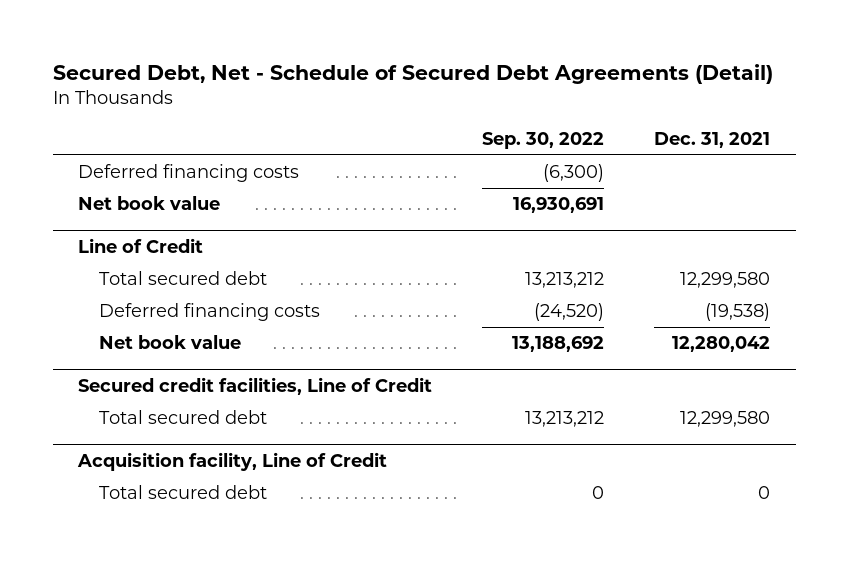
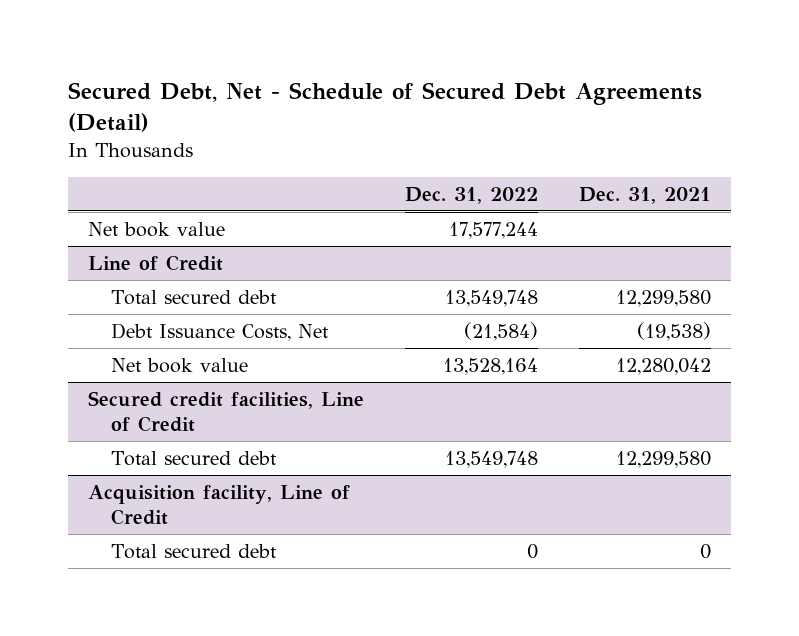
- | Sep. 30, 2022 | Dec. 31, 2021
+ | Dec. 31, 2022 | Dec. 31, 2021
- Deferred financing costs | (6,300) |
@ Line of Credit
- Deferred financing costs | (24,520) | (19,538)
+ Debt Issuance Costs, Net | (21,584) | (19,538)

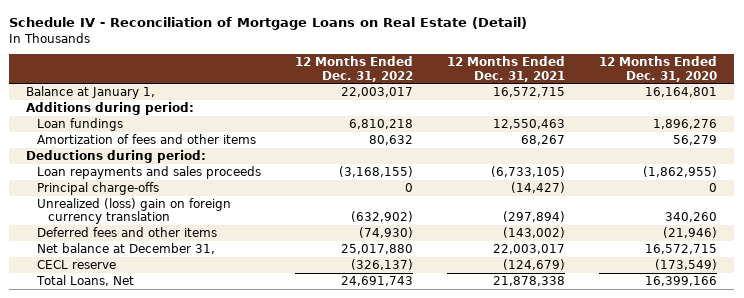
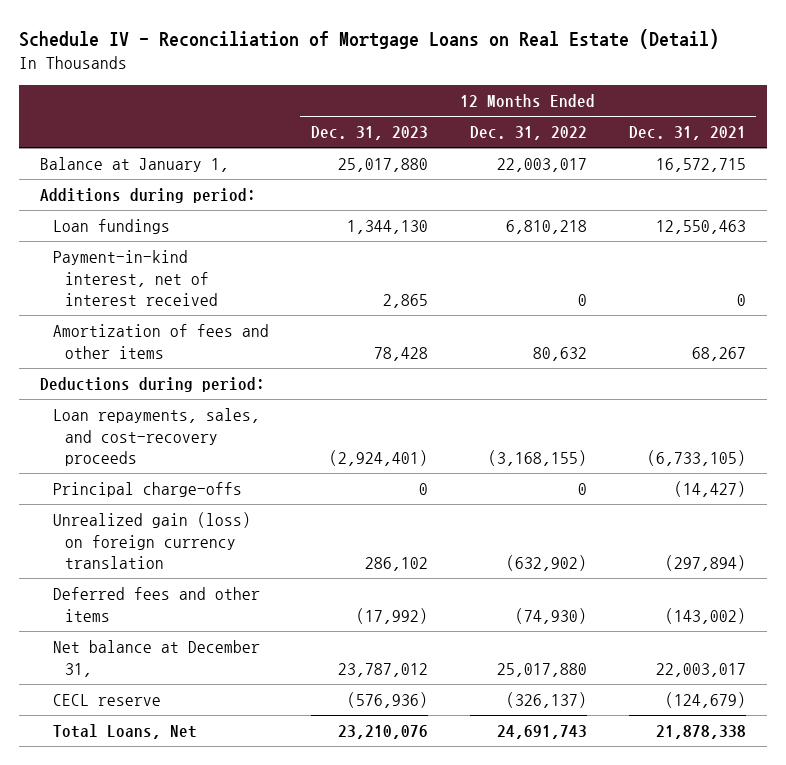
- | 12 Months Ended Dec. 31, 2022 | 12 Months Ended Dec. 31, 2021 | 12 Months Ended Dec. 31, 2020
+ | 12 Months Ended Dec. 31, 2023 | 12 Months Ended Dec. 31, 2022 | 12 Months Ended Dec. 31, 2021
+ Payment-in-kind interest, net of interest received | 2,865 | 0 | 0
- Loan repayments and sales proceeds | (3,168,155) | (6,733,105) | (1,862,955)
+ Loan repayments, sales, and cost-recovery proceeds | (2,924,401) | (3,168,155) | (6,733,105)
- Unrealized (loss) gain on foreign currency translation | (632,902) | (297,894) | 340,260
+ Unrealized gain (loss) on foreign currency translation | 286,102 | (632,902) | (297,894)

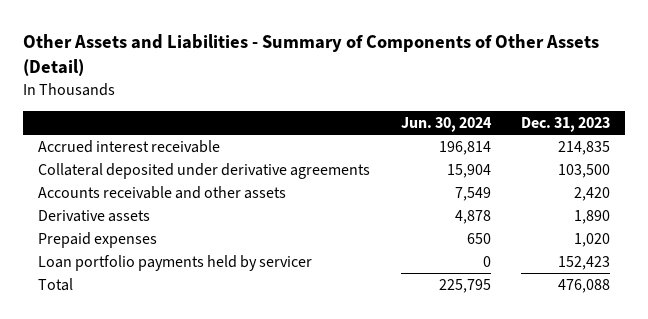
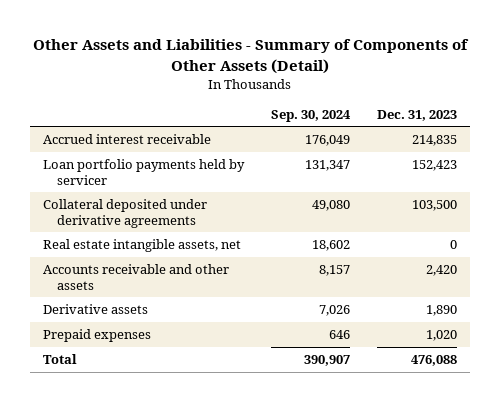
- | Jun. 30, 2024 | Dec. 31, 2023
+ | Sep. 30, 2024 | Dec. 31, 2023
moved up: Loan portfolio payments held by servicer | 131,347 | 152,423
+ Real estate intangible assets, net | 18,602 | 0

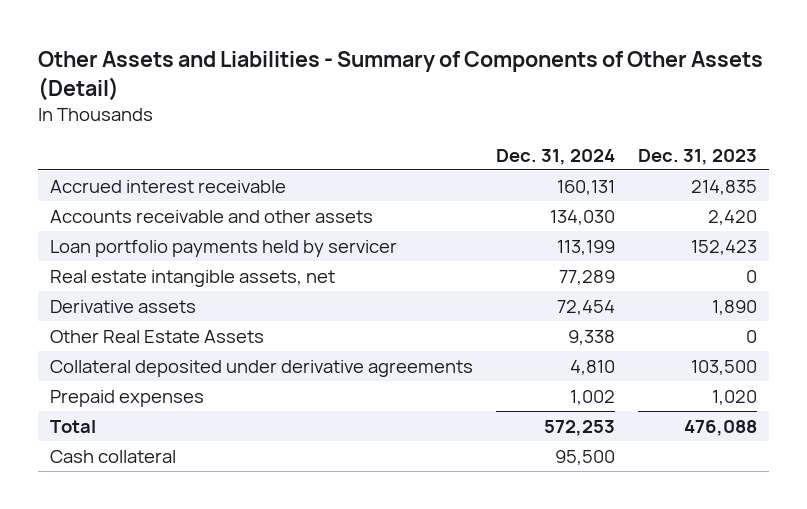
- | Sep. 30, 2024 | Dec. 31, 2023
+ | Dec. 31, 2024 | Dec. 31, 2023
moved up: Accounts receivable and other assets | 134,030 | 2,420
+ Other Real Estate Assets | 9,338 | 0
moved down: Collateral deposited under derivative agreements | 4,810 | 103,500
+ Cash collateral | 95,500 |

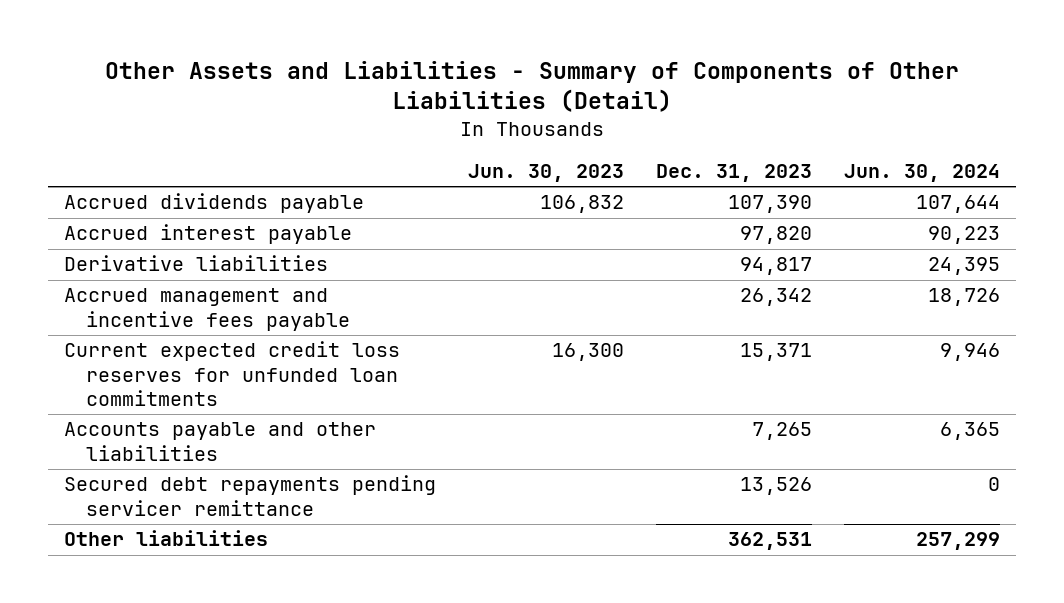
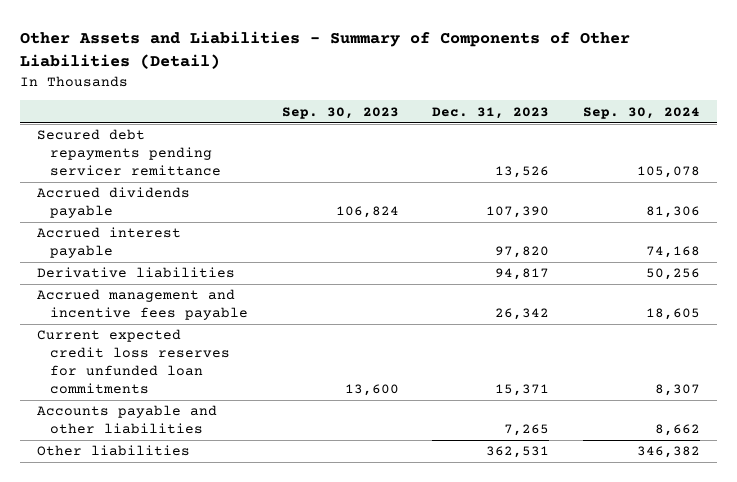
- | Jun. 30, 2023 | Dec. 31, 2023 | Jun. 30, 2024
+ | Sep. 30, 2023 | Dec. 31, 2023 | Sep. 30, 2024
moved up: Secured debt repayments pending servicer remittance | | 13,526 | 105,078

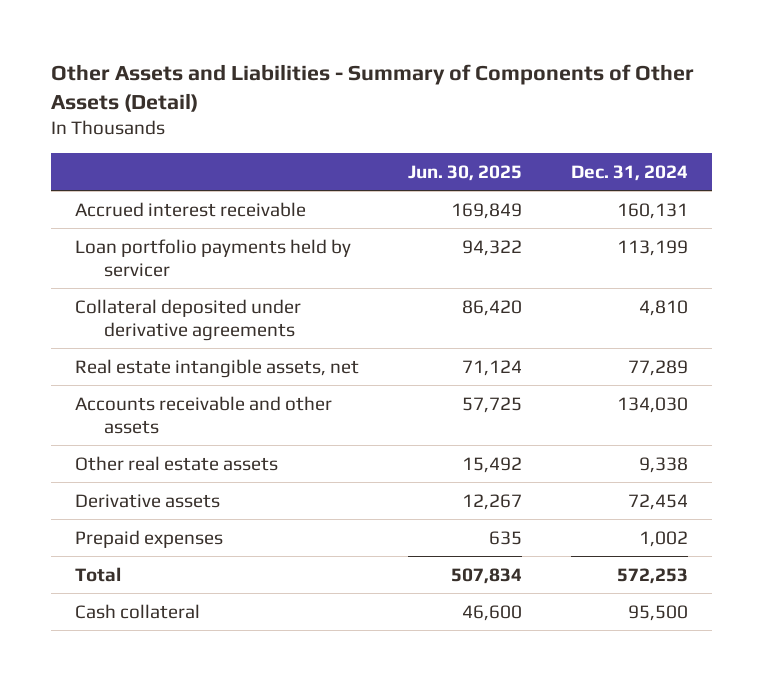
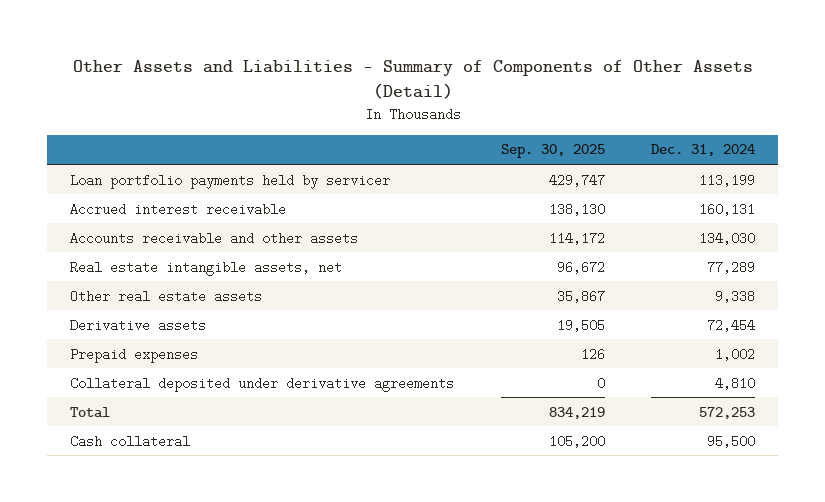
- | Jun. 30, 2025 | Dec. 31, 2024
+ | Sep. 30, 2025 | Dec. 31, 2024
moved down: Accrued interest receivable | 138,130 | 160,131
moved down: Real estate intangible assets, net | 96,672 | 77,289
moved down: Collateral deposited under derivative agreements | 0 | 4,810

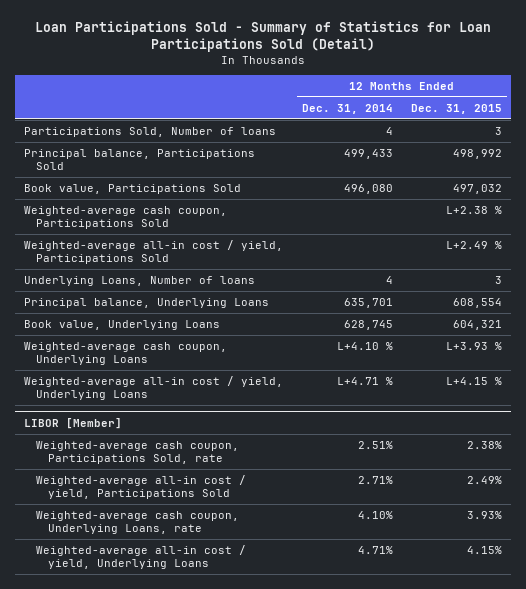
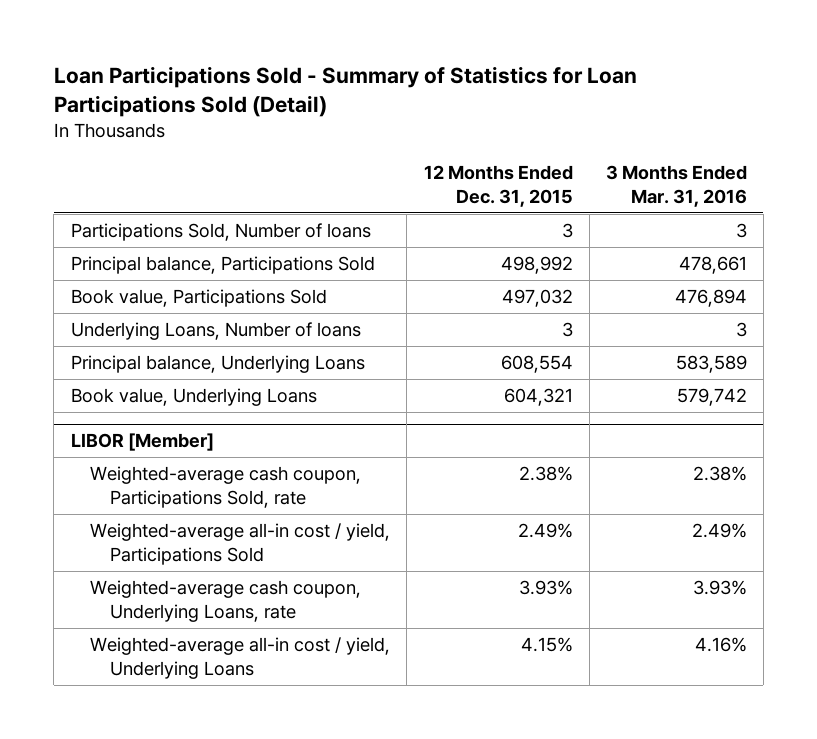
- | 12 Months Ended Dec. 31, 2014 | 12 Months Ended Dec. 31, 2015
+ | 12 Months Ended Dec. 31, 2015 | 3 Months Ended Mar. 31, 2016
- Weighted-average cash coupon, Participations Sold | | L+2.38 %
- Weighted-average all-in cost / yield, Participations Sold | | L+2.49 %
- Weighted-average cash coupon, Underlying Loans | L+4.10 % | L+3.93 %
- Weighted-average all-in cost / yield, Underlying Loans | L+4.71 % | L+4.15 %

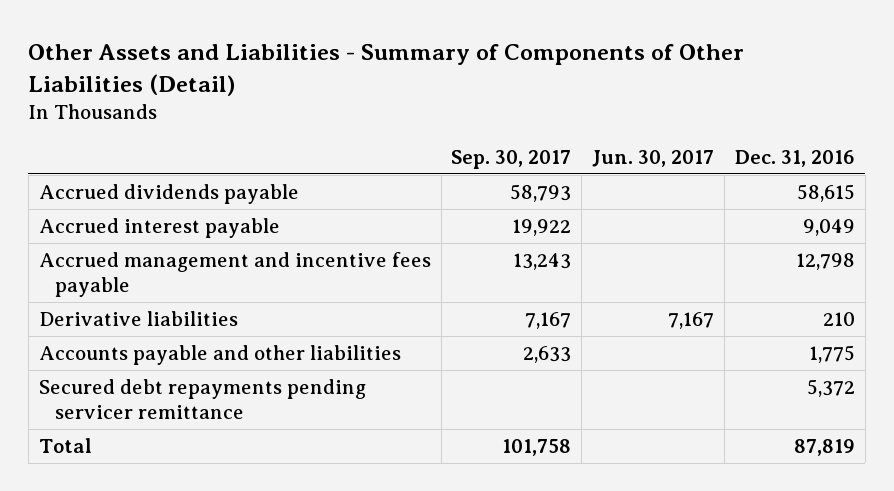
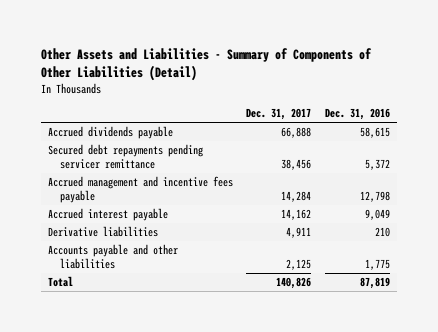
- | Sep. 30, 2017 | Jun. 30, 2017 | Dec. 31, 2016
+ | Dec. 31, 2017 | Dec. 31, 2016
moved up: Secured debt repayments pending servicer remittance | 38,456 | 5,372
moved down: Accrued interest payable | 14,162 | 9,049

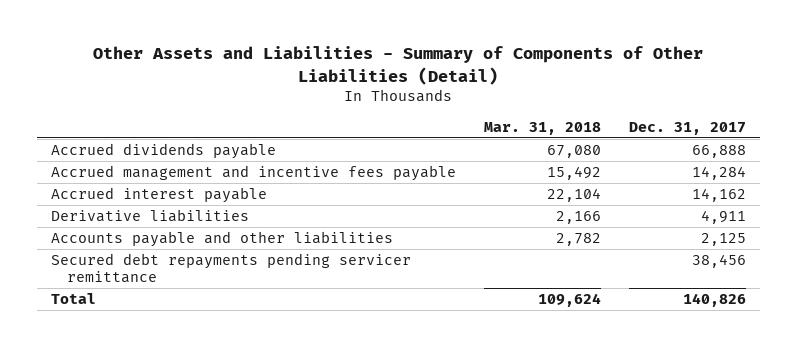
- | Dec. 31, 2017 | Dec. 31, 2016
+ | Mar. 31, 2018 | Dec. 31, 2017
moved down: Secured debt repayments pending servicer remittance | | 38,456

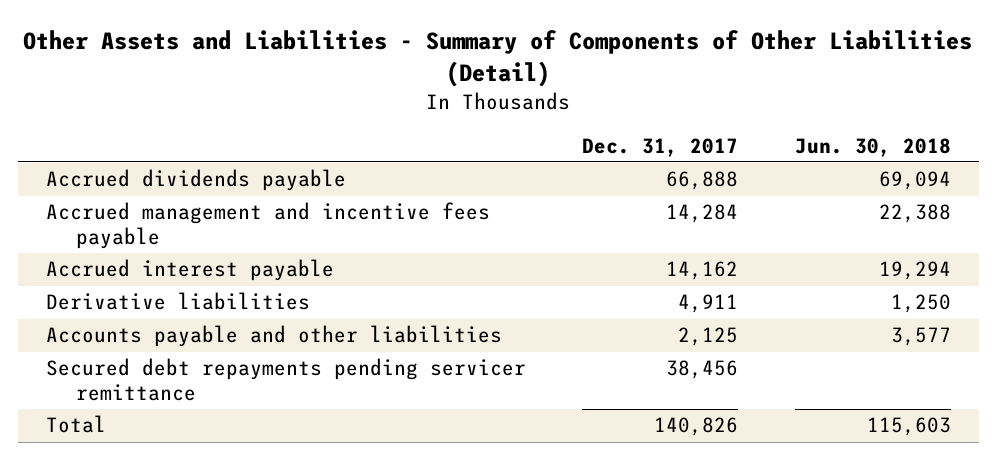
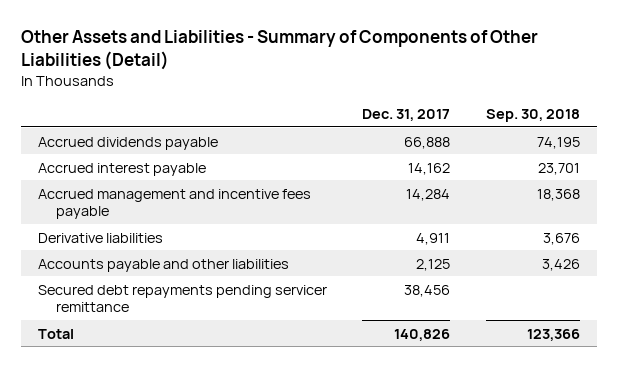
- | Dec. 31, 2017 | Jun. 30, 2018
+ | Dec. 31, 2017 | Sep. 30, 2018
moved down: Accrued management and incentive fees payable | 14,284 | 18,368

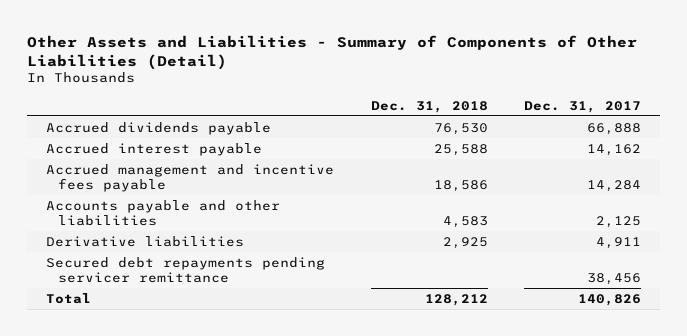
- | Dec. 31, 2017 | Sep. 30, 2018
+ | Dec. 31, 2018 | Dec. 31, 2017
moved down: Derivative liabilities | 2,925 | 4,911

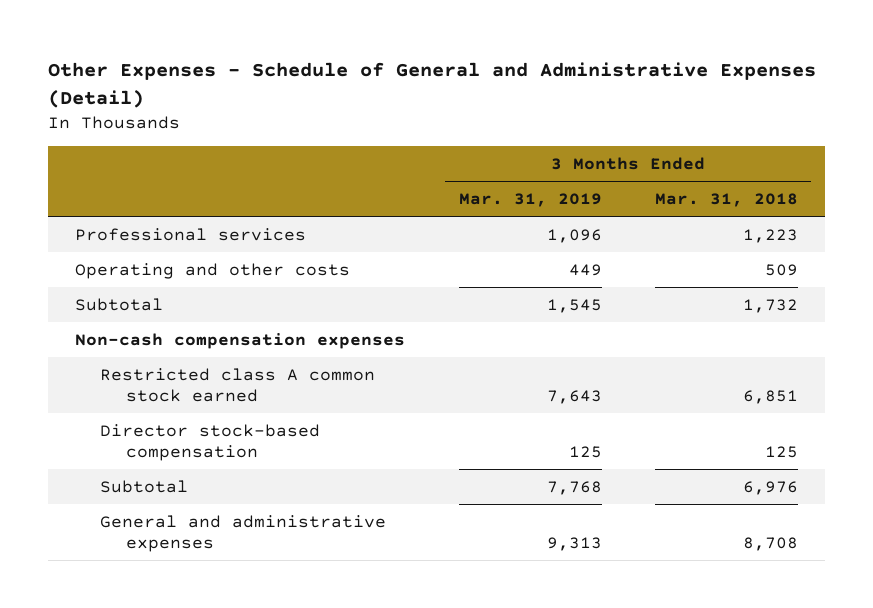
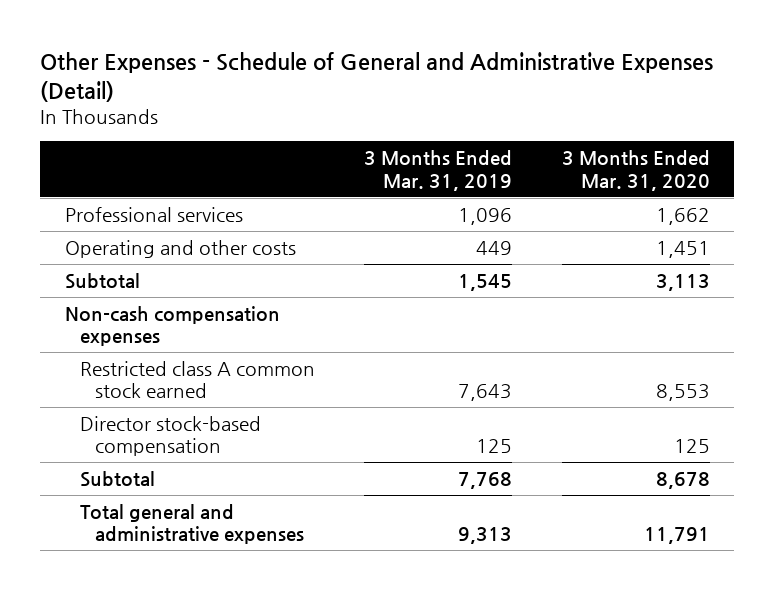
- | 3 Months Ended Mar. 31, 2019 | 3 Months Ended Mar. 31, 2018
+ | 3 Months Ended Mar. 31, 2019 | 3 Months Ended Mar. 31, 2020
- General and administrative expenses | 9,313 | 8,708
+ Total general and administrative expenses | 9,313 | 11,791

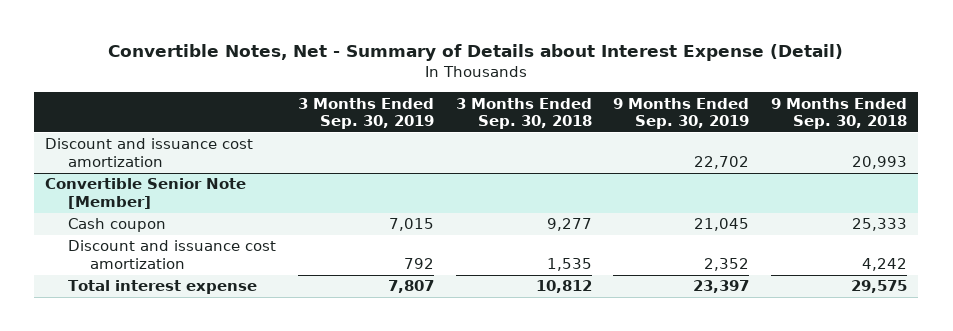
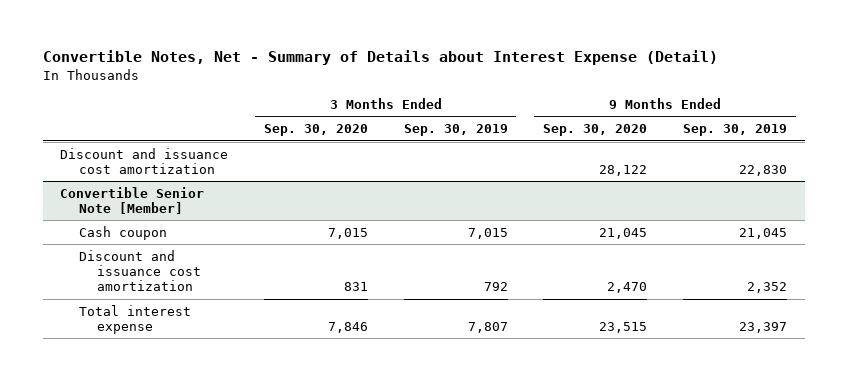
- | 3 Months Ended Sep. 30, 2019 | 3 Months Ended Sep. 30, 2018 | 9 Months Ended Sep. 30, 2019 | 9 Months Ended Sep. 30, 2018
+ | 3 Months Ended Sep. 30, 2020 | 3 Months Ended Sep. 30, 2019 | 9 Months Ended Sep. 30, 2020 | 9 Months Ended Sep. 30, 2019
- Discount and issuance cost amortization | | | 22,702 | 20,993
+ Discount and issuance cost amortization | | | 28,122 | 22,830

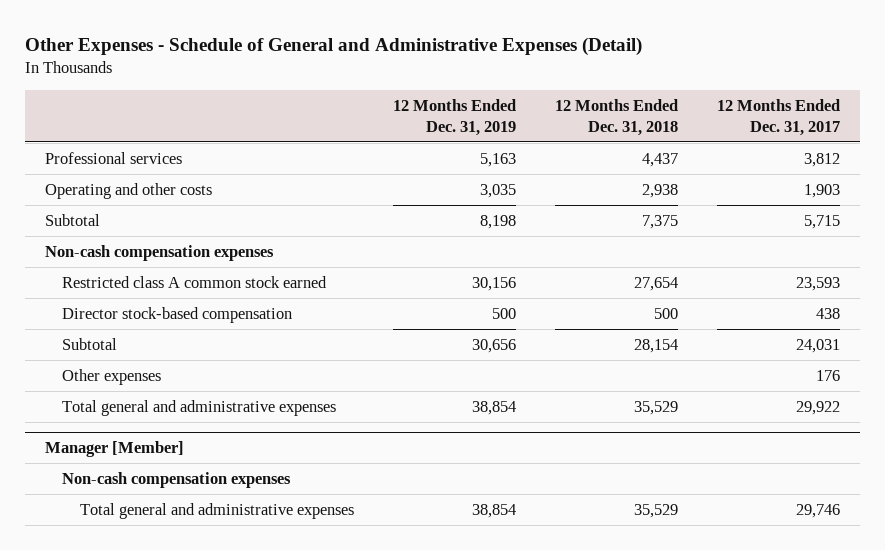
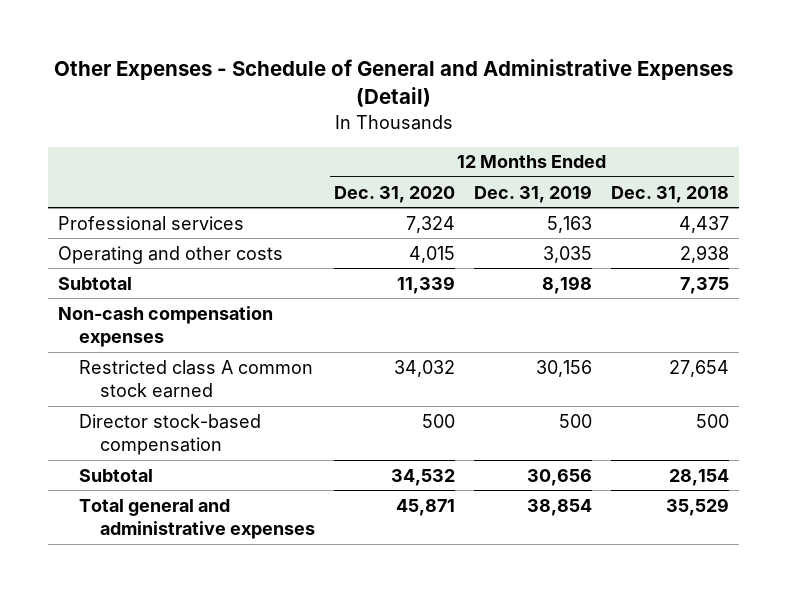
- | 12 Months Ended Dec. 31, 2019 | 12 Months Ended Dec. 31, 2018 | 12 Months Ended Dec. 31, 2017
+ | 12 Months Ended Dec. 31, 2020 | 12 Months Ended Dec. 31, 2019 | 12 Months Ended Dec. 31, 2018
- Other expenses | | | 176
- Manager [Member]
- Non-cash compensation expenses
- Total general and administrative expenses | 38,854 | 35,529 | 29,746

